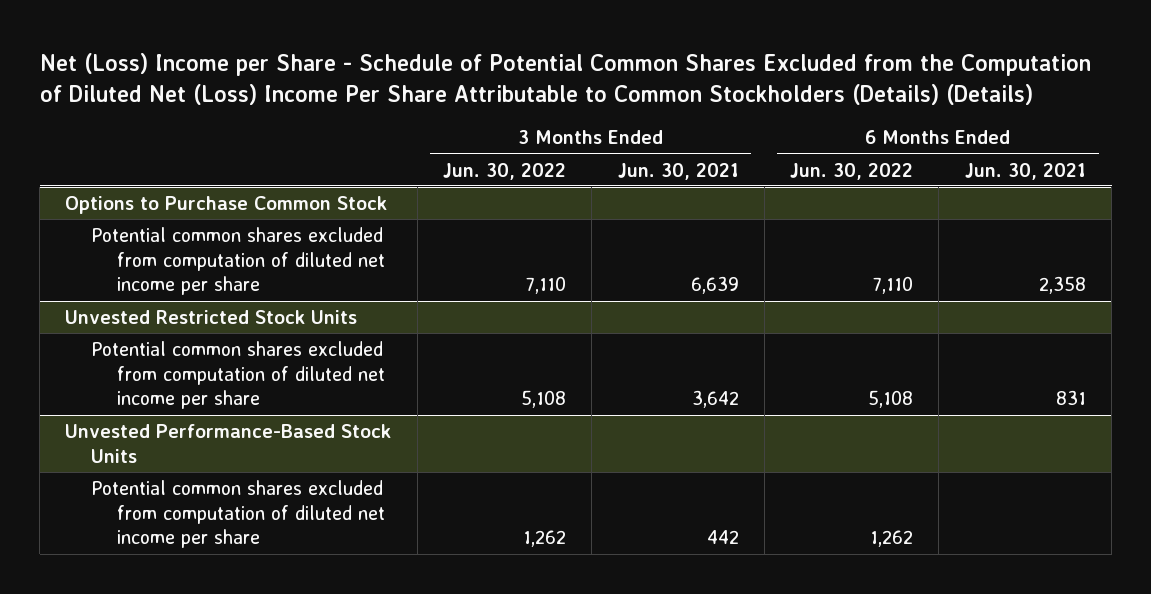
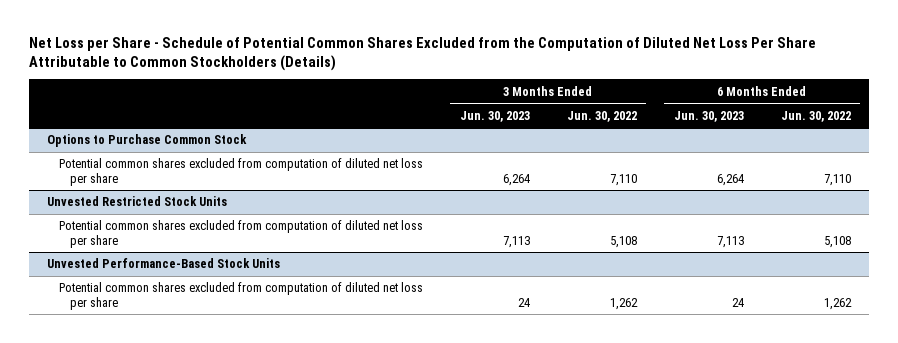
- Net (Loss) Income per Share - Schedule of Potential Common Shares Excluded from the Computation of Diluted Net (Loss) Income Per Share Attributable to Common Stockholders (Details) (Details)
+ Net Loss per Share - Schedule of Potential Common Shares Excluded from the Computation of Diluted Net Loss Per Share Attributable to Common Stockholders (Details)
- | 3 Months Ended Jun. 30, 2022 | 3 Months Ended Jun. 30, 2021 | 6 Months Ended Jun. 30, 2022 | 6 Months Ended Jun. 30, 2021
+ | 3 Months Ended Jun. 30, 2023 | 3 Months Ended Jun. 30, 2022 | 6 Months Ended Jun. 30, 2023 | 6 Months Ended Jun. 30, 2022
@ Options to Purchase Common Stock
- Potential common shares excluded from computation of diluted net income per share | 7,110 | 6,639 | 7,110 | 2,358
+ Potential common shares excluded from computation of diluted net loss per share | 6,264 | 7,110 | 6,264 | 7,110
@ Unvested Restricted Stock Units
- Potential common shares excluded from computation of diluted net income per share | 5,108 | 3,642 | 5,108 | 831
+ Potential common shares excluded from computation of diluted net loss per share | 7,113 | 5,108 | 7,113 | 5,108
@ Unvested Performance-Based Stock Units
- Potential common shares excluded from computation of diluted net income per share | 1,262 | 442 | 1,262 |
+ Potential common shares excluded from computation of diluted net loss per share | 24 | 1,262 | 24 | 1,262

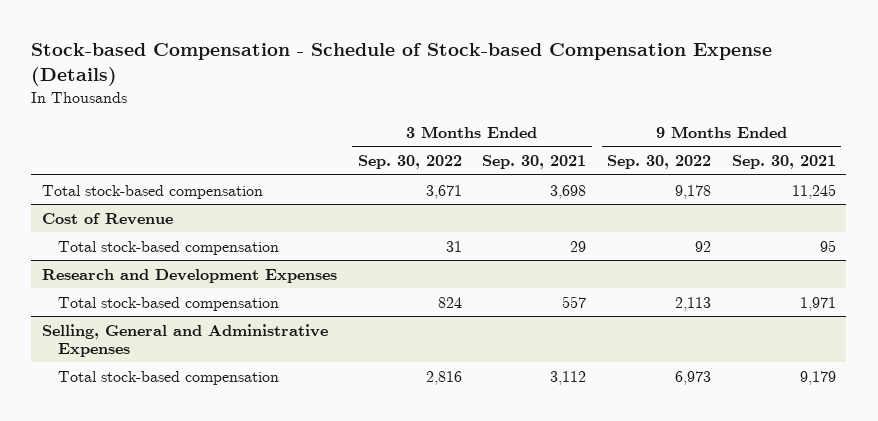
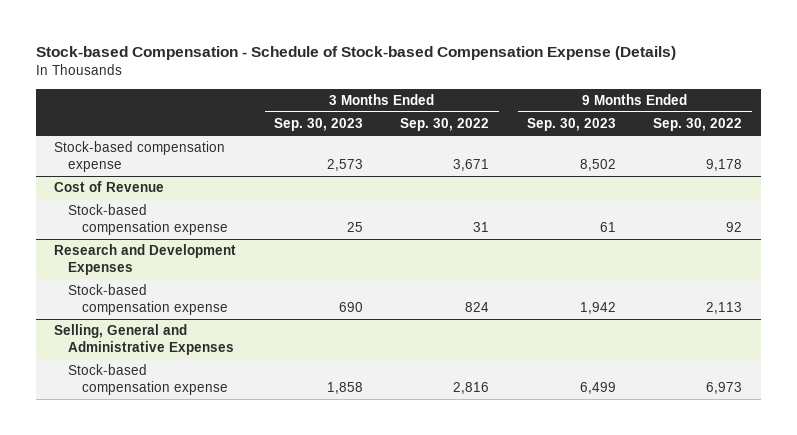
- | 3 Months Ended Sep. 30, 2022 | 3 Months Ended Sep. 30, 2021 | 9 Months Ended Sep. 30, 2022 | 9 Months Ended Sep. 30, 2021
+ | 3 Months Ended Sep. 30, 2023 | 3 Months Ended Sep. 30, 2022 | 9 Months Ended Sep. 30, 2023 | 9 Months Ended Sep. 30, 2022
- Total stock-based compensation | 3,671 | 3,698 | 9,178 | 11,245
+ Stock-based compensation expense | 2,573 | 3,671 | 8,502 | 9,178
@ Cost of Revenue
- Total stock-based compensation | 31 | 29 | 92 | 95
+ Stock-based compensation expense | 25 | 31 | 61 | 92
@ Research and Development Expenses
- Total stock-based compensation | 824 | 557 | 2,113 | 1,971
+ Stock-based compensation expense | 690 | 824 | 1,942 | 2,113
@ Selling, General and Administrative Expenses
- Total stock-based compensation | 2,816 | 3,112 | 6,973 | 9,179
+ Stock-based compensation expense | 1,858 | 2,816 | 6,499 | 6,973

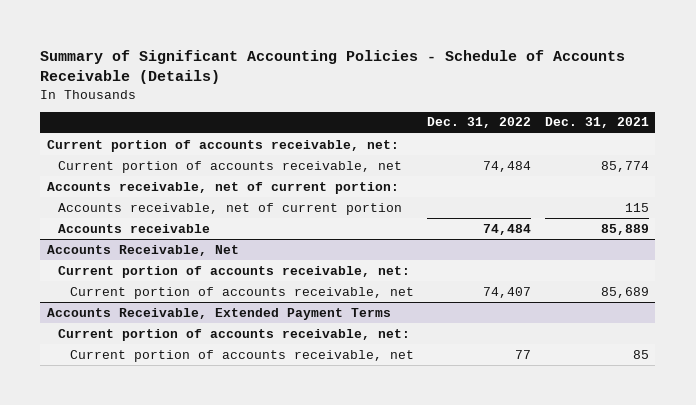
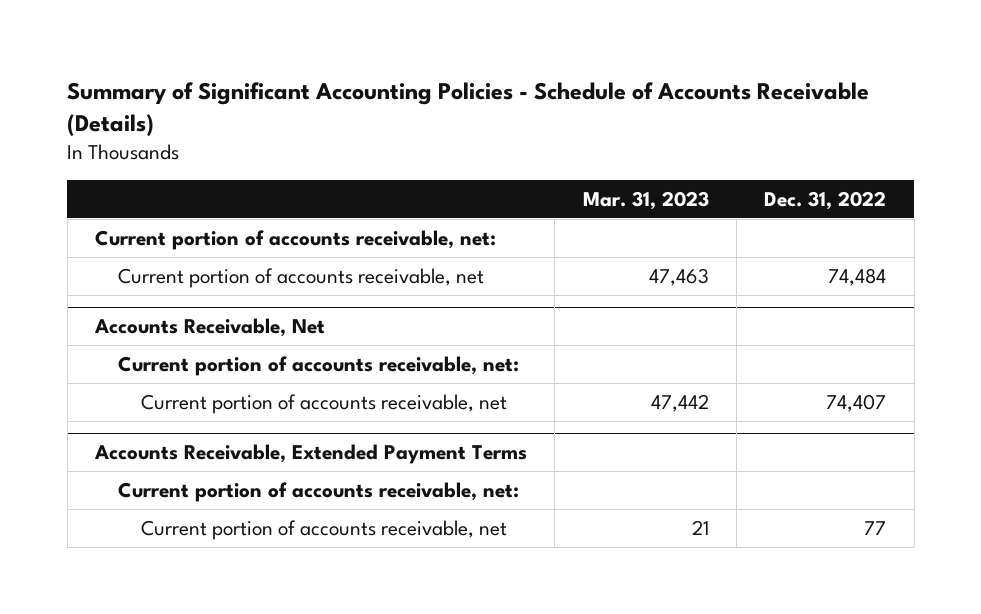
- | Dec. 31, 2022 | Dec. 31, 2021
+ | Mar. 31, 2023 | Dec. 31, 2022
- Accounts receivable, net of current portion:
- Accounts receivable, net of current portion | | 115
- Accounts receivable | 74,484 | 85,889

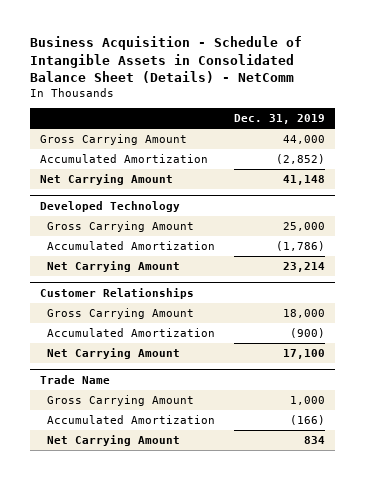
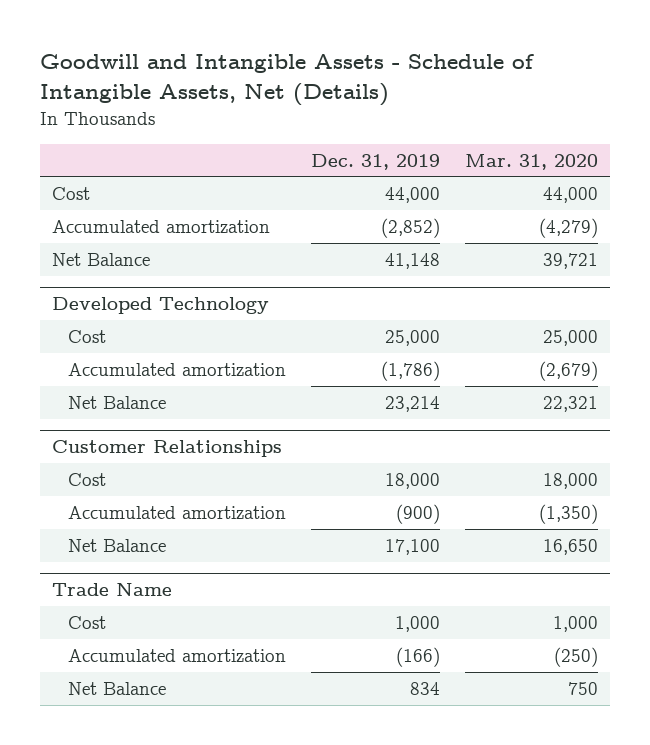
- Business Acquisition - Schedule of Intangible Assets in Consolidated Balance Sheet (Details) - NetComm
+ Goodwill and Intangible Assets - Schedule of Intangible Assets, Net (Details)
- | Dec. 31, 2019
+ | Dec. 31, 2019 | Mar. 31, 2020
- Gross Carrying Amount | 44,000
- Accumulated Amortization | (2,852)
- Net Carrying Amount | 41,148
+ Cost | 44,000 | 44,000
+ Accumulated amortization | (2,852) | (4,279)
+ Net Balance | 41,148 | 39,721
@ Developed Technology
- Gross Carrying Amount | 25,000
- Accumulated Amortization | (1,786)
- Net Carrying Amount | 23,214
+ Cost | 25,000 | 25,000
+ Accumulated amortization | (1,786) | (2,679)
+ Net Balance | 23,214 | 22,321
@ Customer Relationships
- Gross Carrying Amount | 18,000
- Accumulated Amortization | (900)
- Net Carrying Amount | 17,100
+ Cost | 18,000 | 18,000
+ Accumulated amortization | (900) | (1,350)
+ Net Balance | 17,100 | 16,650
@ Trade Name
- Gross Carrying Amount | 1,000
- Accumulated Amortization | (166)
- Net Carrying Amount | 834
+ Cost | 1,000 | 1,000
+ Accumulated amortization | (166) | (250)
+ Net Balance | 834 | 750

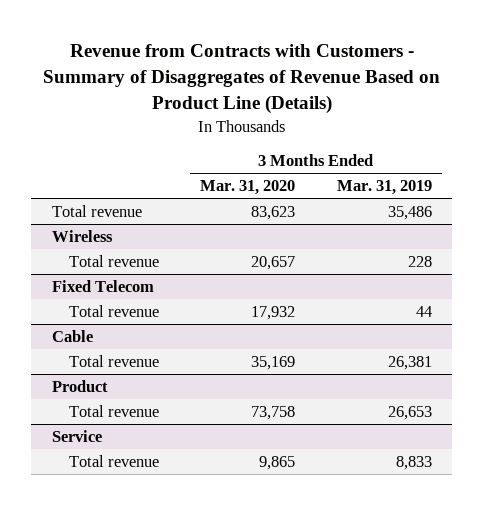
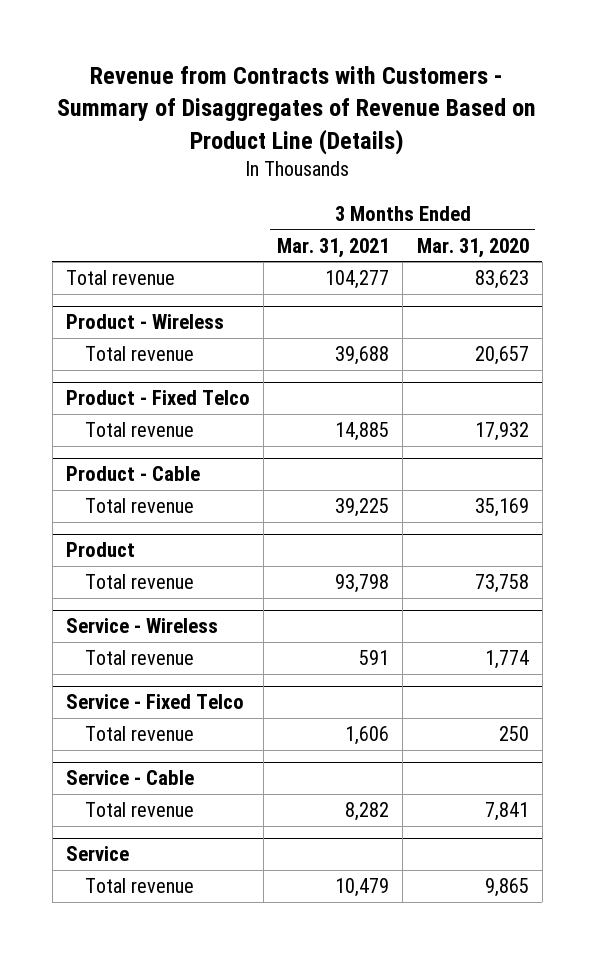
- | 3 Months Ended Mar. 31, 2020 | 3 Months Ended Mar. 31, 2019
+ | 3 Months Ended Mar. 31, 2021 | 3 Months Ended Mar. 31, 2020
- Wireless
+ Product - Wireless
- Fixed Telecom
+ Product - Fixed Telco
- Cable
+ Product - Cable
+ Service - Wireless
+ Total revenue | 591 | 1,774
+ Service - Fixed Telco
+ Total revenue | 1,606 | 250
+ Service - Cable
+ Total revenue | 8,282 | 7,841

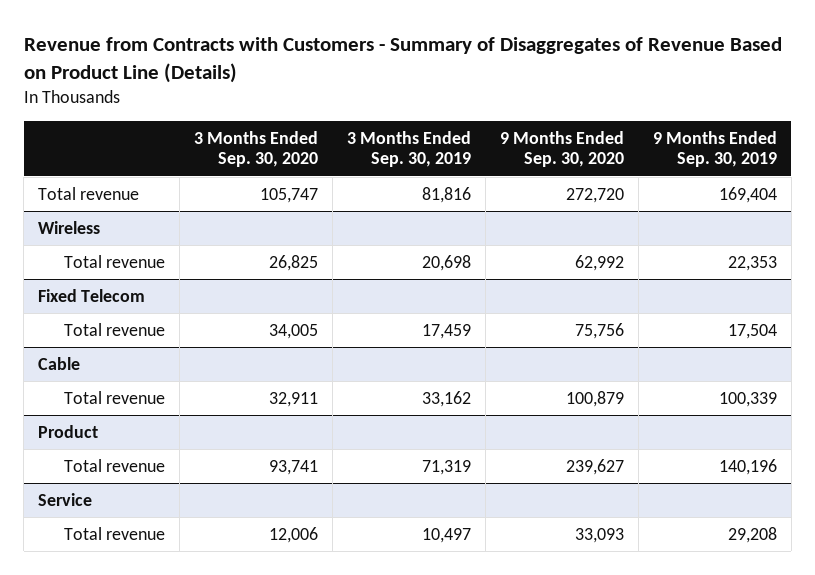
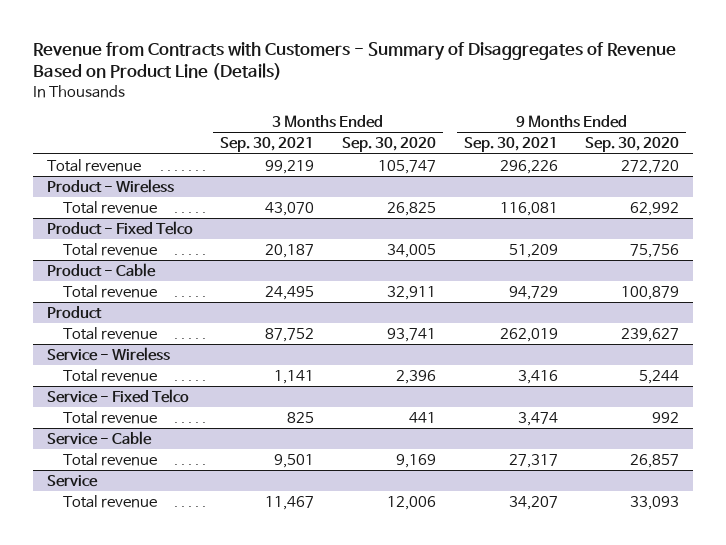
- | 3 Months Ended Sep. 30, 2020 | 3 Months Ended Sep. 30, 2019 | 9 Months Ended Sep. 30, 2020 | 9 Months Ended Sep. 30, 2019
+ | 3 Months Ended Sep. 30, 2021 | 3 Months Ended Sep. 30, 2020 | 9 Months Ended Sep. 30, 2021 | 9 Months Ended Sep. 30, 2020
- Wireless
+ Product - Wireless
- Fixed Telecom
+ Product - Fixed Telco
- Cable
+ Product - Cable
+ Service - Wireless
+ Total revenue | 1,141 | 2,396 | 3,416 | 5,244
+ Service - Fixed Telco
+ Total revenue | 825 | 441 | 3,474 | 992
+ Service - Cable
+ Total revenue | 9,501 | 9,169 | 27,317 | 26,857

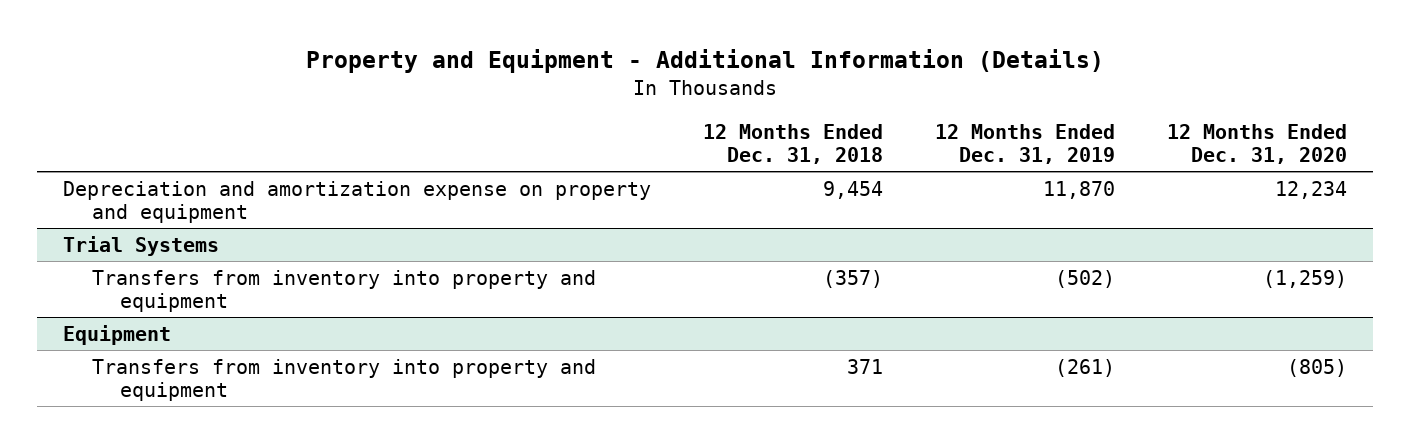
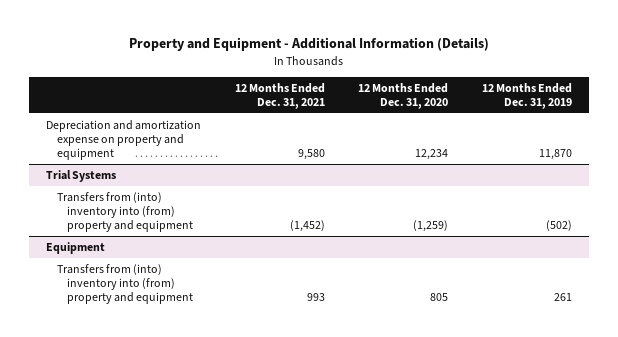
- | 12 Months Ended Dec. 31, 2018 | 12 Months Ended Dec. 31, 2019 | 12 Months Ended Dec. 31, 2020
+ | 12 Months Ended Dec. 31, 2021 | 12 Months Ended Dec. 31, 2020 | 12 Months Ended Dec. 31, 2019
@ Trial Systems
- Transfers from inventory into property and equipment | (357) | (502) | (1,259)
+ Transfers from (into) inventory into (from) property and equipment | (1,452) | (1,259) | (502)
@ Equipment
- Transfers from inventory into property and equipment | 371 | (261) | (805)
+ Transfers from (into) inventory into (from) property and equipment | 993 | 805 | 261

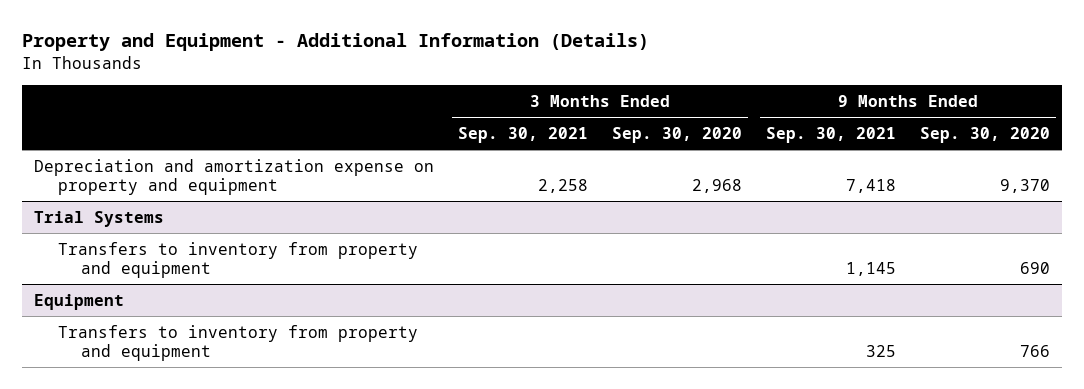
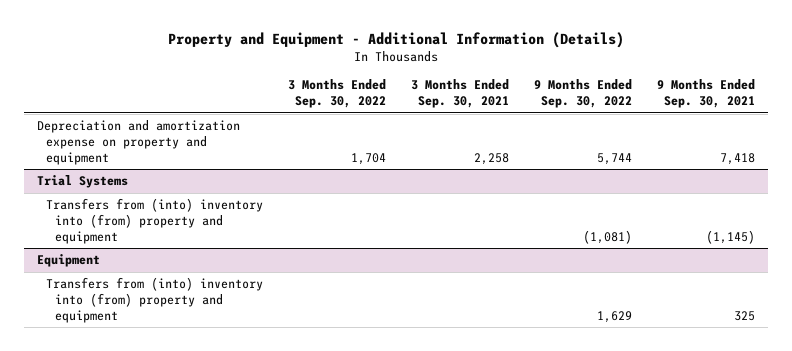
- | 3 Months Ended Sep. 30, 2021 | 3 Months Ended Sep. 30, 2020 | 9 Months Ended Sep. 30, 2021 | 9 Months Ended Sep. 30, 2020
+ | 3 Months Ended Sep. 30, 2022 | 3 Months Ended Sep. 30, 2021 | 9 Months Ended Sep. 30, 2022 | 9 Months Ended Sep. 30, 2021
@ Trial Systems
- Transfers to inventory from property and equipment | | | 1,145 | 690
+ Transfers from (into) inventory into (from) property and equipment | | | (1,081) | (1,145)
@ Equipment
- Transfers to inventory from property and equipment | | | 325 | 766
+ Transfers from (into) inventory into (from) property and equipment | | | 1,629 | 325

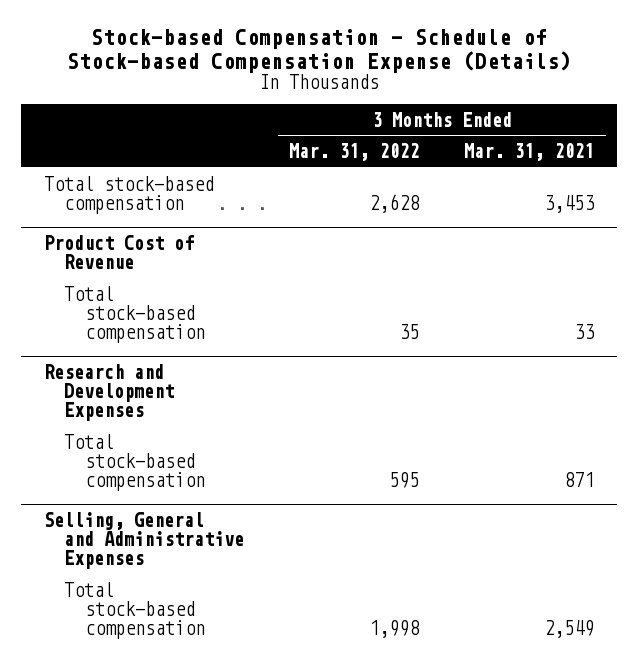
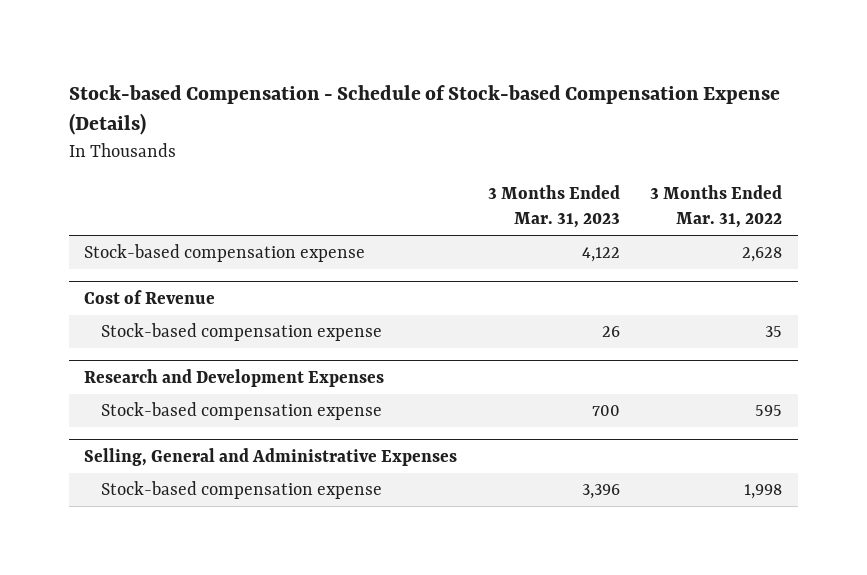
- | 3 Months Ended Mar. 31, 2022 | 3 Months Ended Mar. 31, 2021
+ | 3 Months Ended Mar. 31, 2023 | 3 Months Ended Mar. 31, 2022
- Total stock-based compensation | 2,628 | 3,453
- Product Cost of Revenue
- Total stock-based compensation | 35 | 33
+ Stock-based compensation expense | 4,122 | 2,628
+ Cost of Revenue
+ Stock-based compensation expense | 26 | 35
@ Research and Development Expenses
- Total stock-based compensation | 595 | 871
+ Stock-based compensation expense | 700 | 595
@ Selling, General and Administrative Expenses
- Total stock-based compensation | 1,998 | 2,549
+ Stock-based compensation expense | 3,396 | 1,998

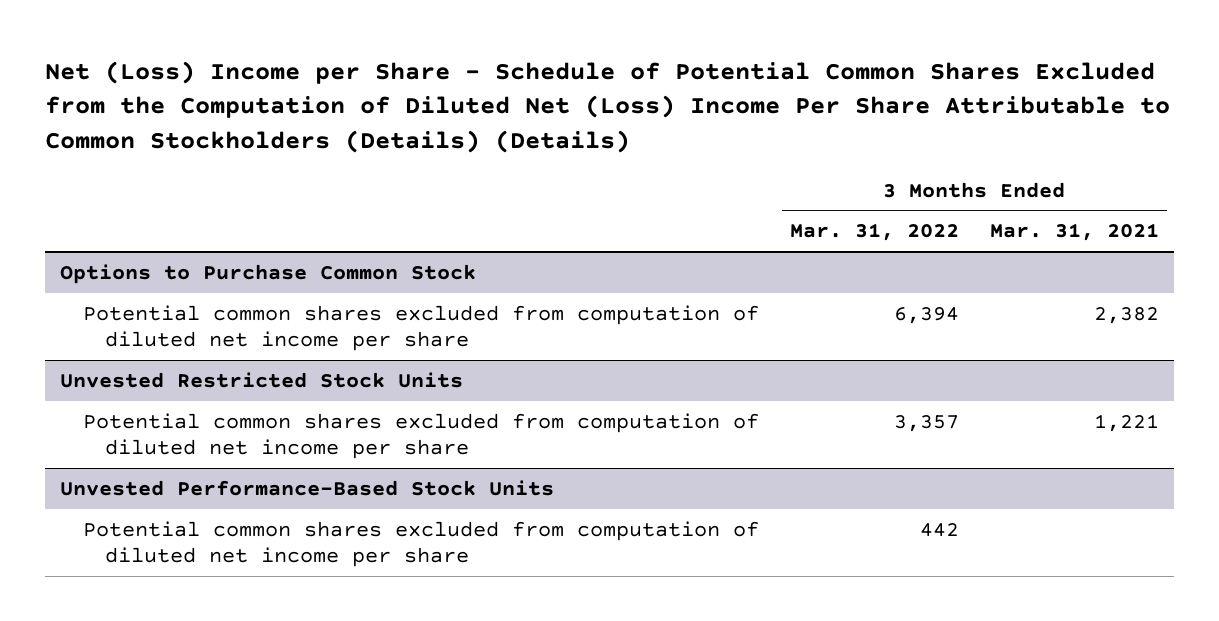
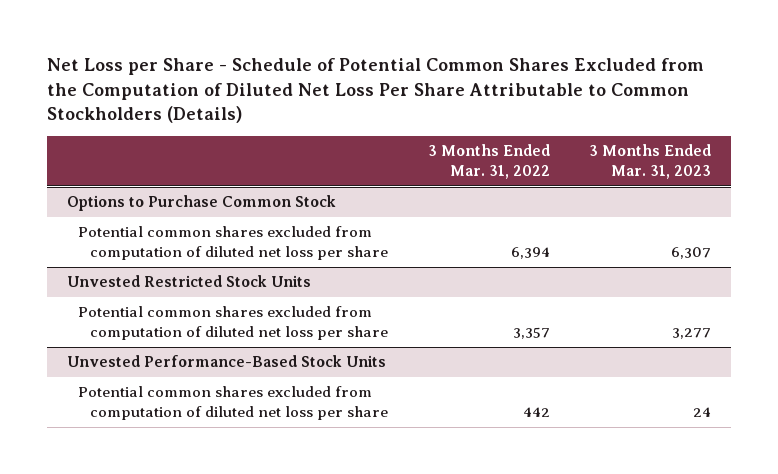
- Net (Loss) Income per Share - Schedule of Potential Common Shares Excluded from the Computation of Diluted Net (Loss) Income Per Share Attributable to Common Stockholders (Details) (Details)
+ Net Loss per Share - Schedule of Potential Common Shares Excluded from the Computation of Diluted Net Loss Per Share Attributable to Common Stockholders (Details)
- | 3 Months Ended Mar. 31, 2022 | 3 Months Ended Mar. 31, 2021
+ | 3 Months Ended Mar. 31, 2022 | 3 Months Ended Mar. 31, 2023
@ Options to Purchase Common Stock
- Potential common shares excluded from computation of diluted net income per share | 6,394 | 2,382
+ Potential common shares excluded from computation of diluted net loss per share | 6,394 | 6,307
@ Unvested Restricted Stock Units
- Potential common shares excluded from computation of diluted net income per share | 3,357 | 1,221
+ Potential common shares excluded from computation of diluted net loss per share | 3,357 | 3,277
@ Unvested Performance-Based Stock Units
- Potential common shares excluded from computation of diluted net income per share | 442 |
+ Potential common shares excluded from computation of diluted net loss per share | 442 | 24

